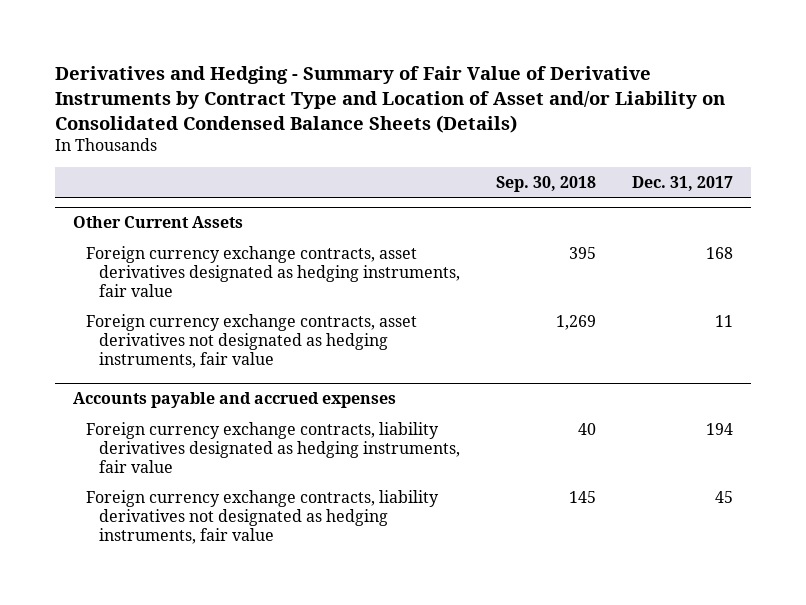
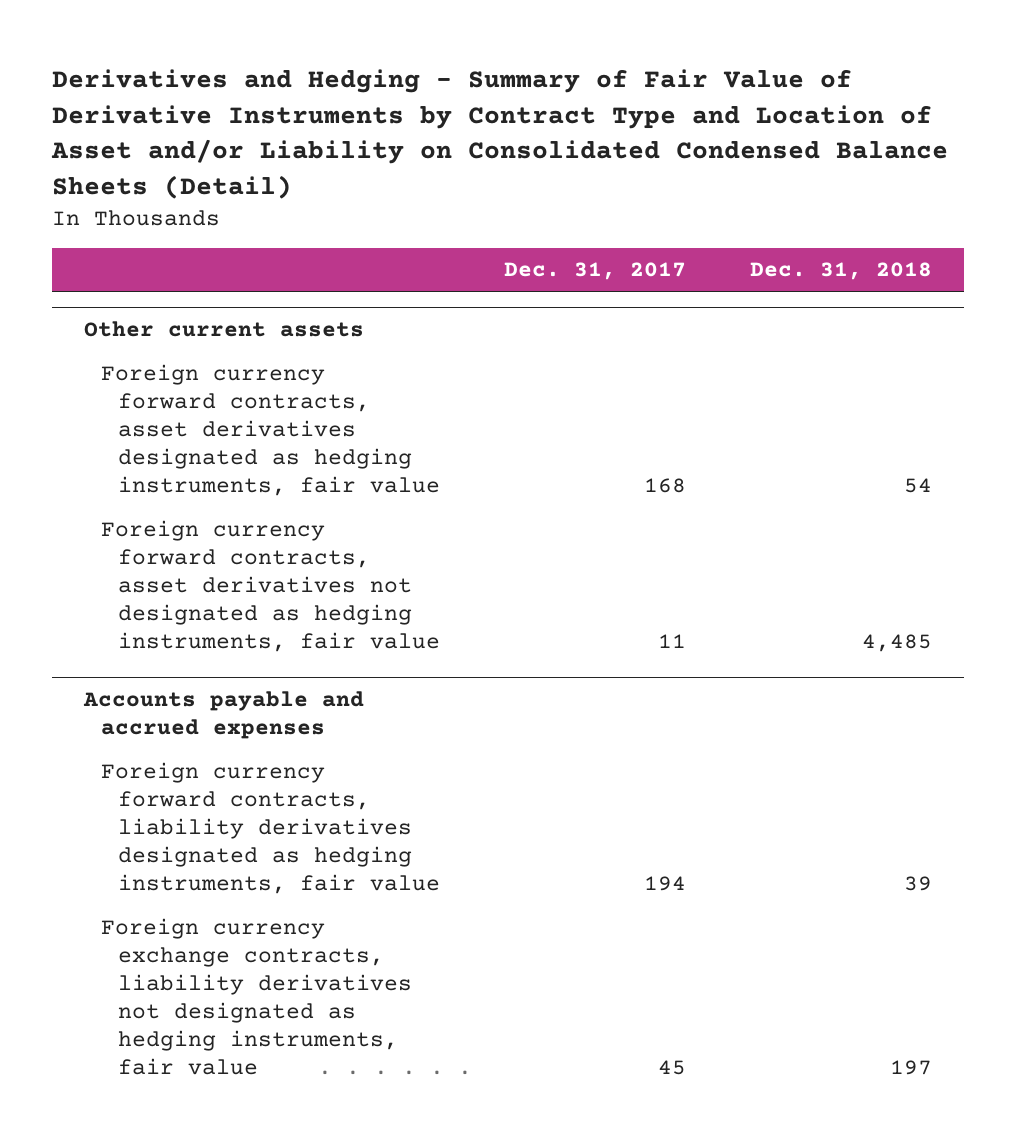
- Derivatives and Hedging - Summary of Fair Value of Derivative Instruments by Contract Type and Location of Asset and/or Liability on Consolidated Condensed Balance Sheets (Details)
+ Derivatives and Hedging - Summary of Fair Value of Derivative Instruments by Contract Type and Location of Asset and/or Liability on Consolidated Condensed Balance Sheets (Detail)
- | Sep. 30, 2018 | Dec. 31, 2017
+ | Dec. 31, 2017 | Dec. 31, 2018
- Other Current Assets
- Foreign currency exchange contracts, asset derivatives designated as hedging instruments, fair value | 395 | 168
- Foreign currency exchange contracts, asset derivatives not designated as hedging instruments, fair value | 1,269 | 11
+ Other current assets
+ Foreign currency forward contracts, asset derivatives designated as hedging instruments, fair value | 168 | 54
+ Foreign currency forward contracts, asset derivatives not designated as hedging instruments, fair value | 11 | 4,485
@ Accounts payable and accrued expenses
- Foreign currency exchange contracts, liability derivatives designated as hedging instruments, fair value | 40 | 194
+ Foreign currency forward contracts, liability derivatives designated as hedging instruments, fair value | 194 | 39

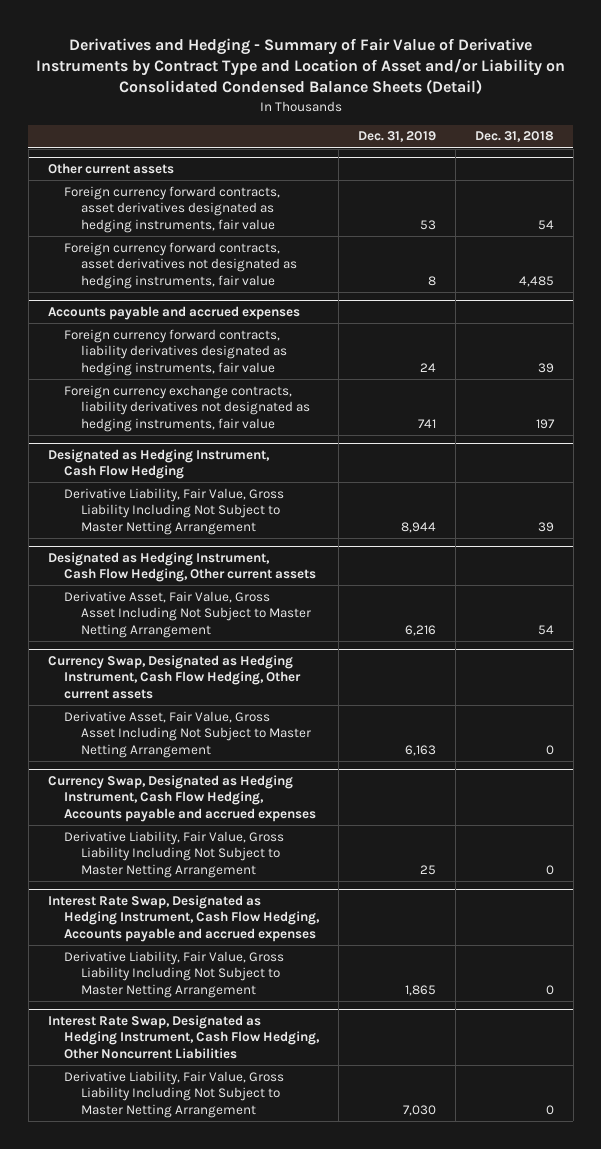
- | Dec. 31, 2017 | Dec. 31, 2018
+ | Dec. 31, 2019 | Dec. 31, 2018
+ Designated as Hedging Instrument, Cash Flow Hedging
+ Derivative Liability, Fair Value, Gross Liability Including Not Subject to Master Netting Arrangement | 8,944 | 39
+ Designated as Hedging Instrument, Cash Flow Hedging, Other current assets
+ Derivative Asset, Fair Value, Gross Asset Including Not Subject to Master Netting Arrangement | 6,216 | 54
+ Currency Swap, Designated as Hedging Instrument, Cash Flow Hedging, Other current assets
+ Derivative Asset, Fair Value, Gross Asset Including Not Subject to Master Netting Arrangement | 6,163 | 0
+ Currency Swap, Designated as Hedging Instrument, Cash Flow Hedging, Accounts payable and accrued expenses
+ Derivative Liability, Fair Value, Gross Liability Including Not Subject to Master Netting Arrangement | 25 | 0
+ Interest Rate Swap, Designated as Hedging Instrument, Cash Flow Hedging, Accounts payable and accrued expenses
+ Derivative Liability, Fair Value, Gross Liability Including Not Subject to Master Netting Arrangement | 1,865 | 0
+ Interest Rate Swap, Designated as Hedging Instrument, Cash Flow Hedging, Other Noncurrent Liabilities
+ Derivative Liability, Fair Value, Gross Liability Including Not Subject to Master Netting Arrangement | 7,030 | 0

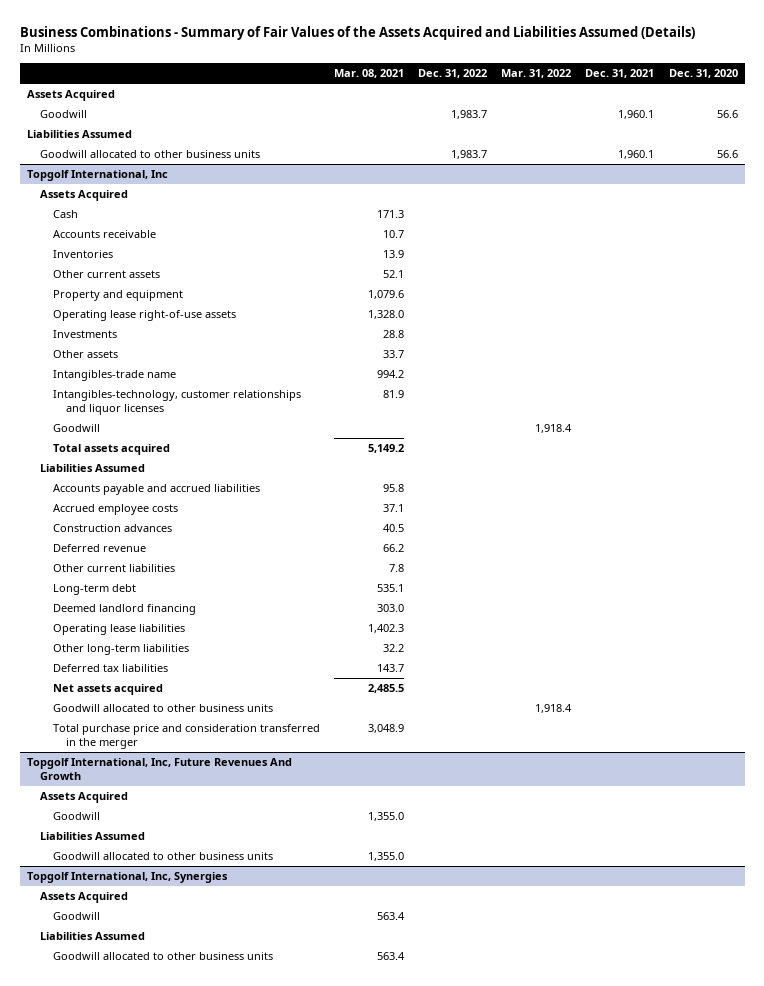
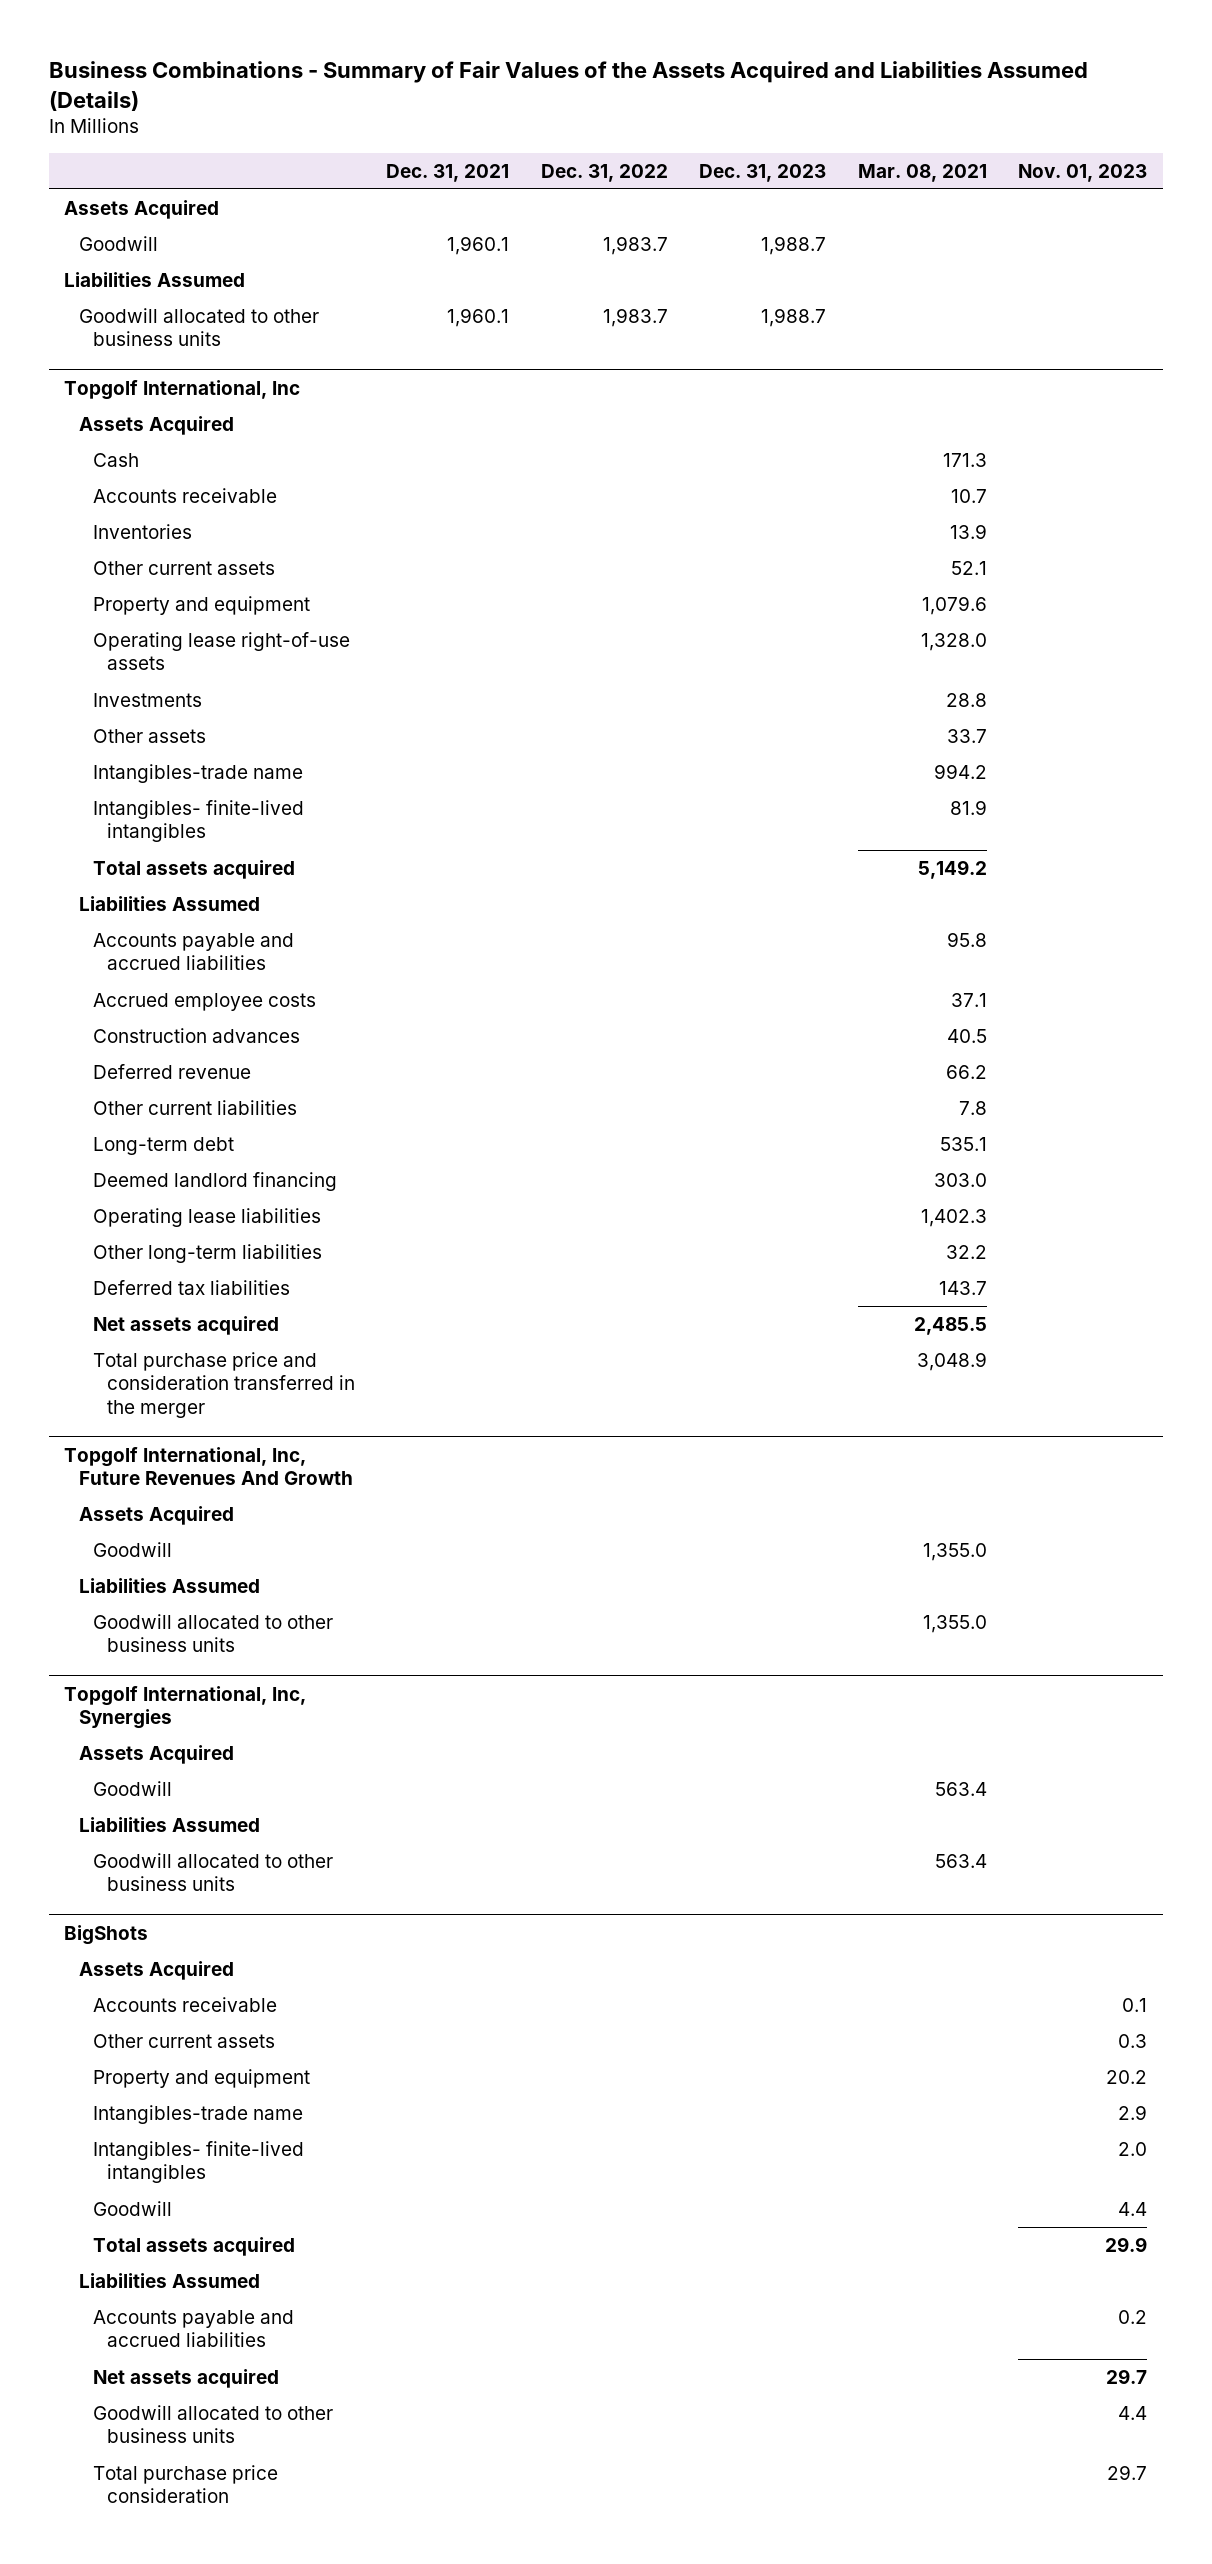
- | Mar. 08, 2021 | Dec. 31, 2022 | Mar. 31, 2022 | Dec. 31, 2021 | Dec. 31, 2020
+ | Dec. 31, 2021 | Dec. 31, 2022 | Dec. 31, 2023 | Mar. 08, 2021 | Nov. 01, 2023
@ Topgolf International, Inc
- Intangibles-technology, customer relationships and liquor licenses | 81.9 | | | |
- Goodwill | | | 1,918.4 | |
+ Intangibles- finite-lived intangibles | | | | 81.9 |
- Goodwill allocated to other business units | | | 1,918.4 | |
+ BigShots
+ Assets Acquired
+ Accounts receivable | | | | | 0.1
+ Other current assets | | | | | 0.3
+ Property and equipment | | | | | 20.2
+ Intangibles-trade name | | | | | 2.9
+ Intangibles- finite-lived intangibles | | | | | 2.0
+ Goodwill | | | | | 4.4
+ Total assets acquired | | | | | 29.9
+ Liabilities Assumed
+ Accounts payable and accrued liabilities | | | | | 0.2
+ Net assets acquired | | | | | 29.7
+ Goodwill allocated to other business units | | | | | 4.4
+ Total purchase price consideration | | | | | 29.7

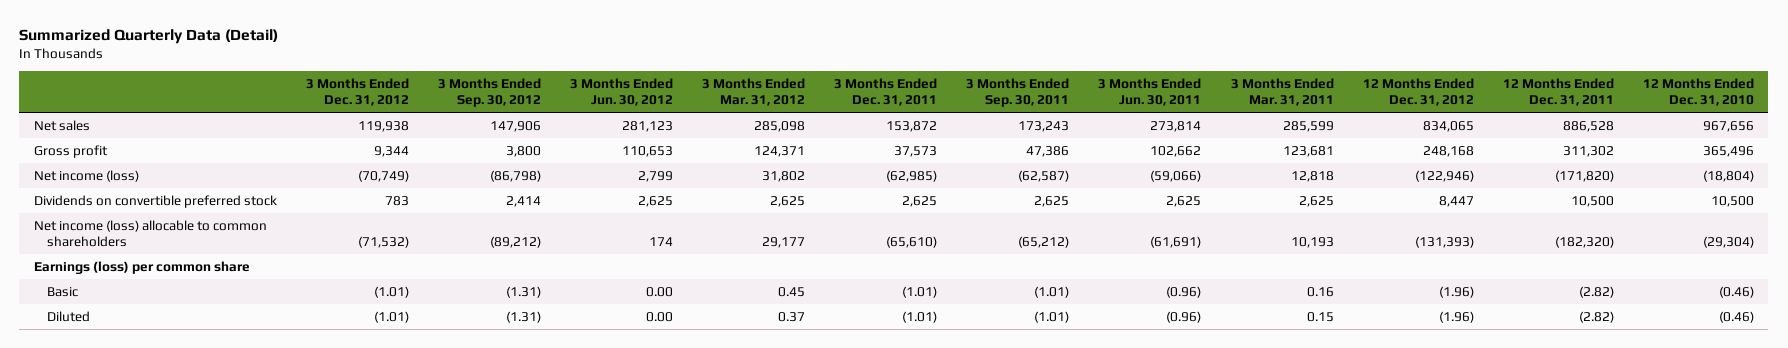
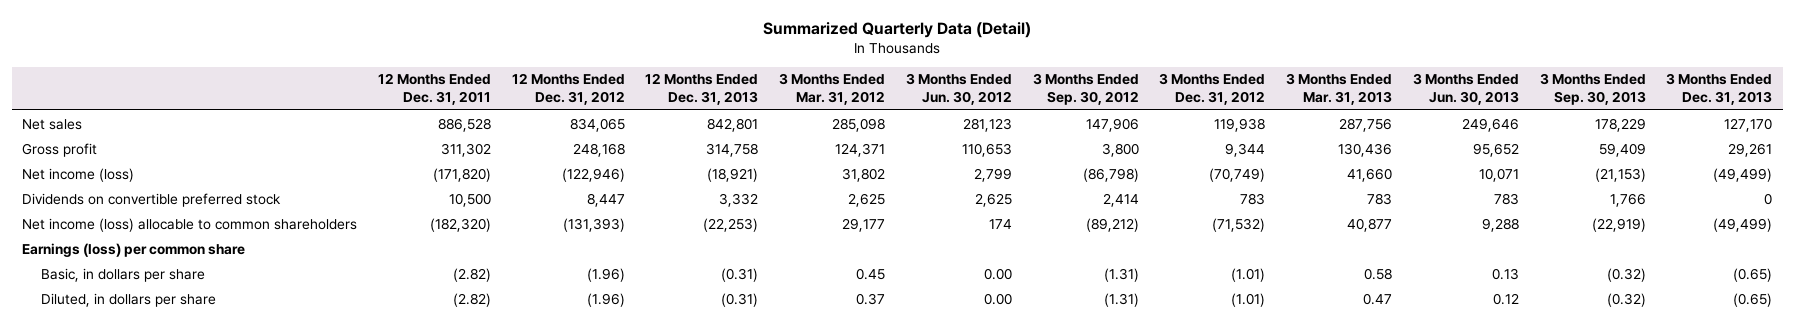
- | 3 Months Ended Dec. 31, 2012 | 3 Months Ended Sep. 30, 2012 | 3 Months Ended Jun. 30, 2012 | 3 Months Ended Mar. 31, 2012 | 3 Months Ended Dec. 31, 2011 | 3 Months Ended Sep. 30, 2011 | 3 Months Ended Jun. 30, 2011 | 3 Months Ended Mar. 31, 2011 | 12 Months Ended Dec. 31, 2012 | 12 Months Ended Dec. 31, 2011 | 12 Months Ended Dec. 31, 2010
+ | 12 Months Ended Dec. 31, 2011 | 12 Months Ended Dec. 31, 2012 | 12 Months Ended Dec. 31, 2013 | 3 Months Ended Mar. 31, 2012 | 3 Months Ended Jun. 30, 2012 | 3 Months Ended Sep. 30, 2012 | 3 Months Ended Dec. 31, 2012 | 3 Months Ended Mar. 31, 2013 | 3 Months Ended Jun. 30, 2013 | 3 Months Ended Sep. 30, 2013 | 3 Months Ended Dec. 31, 2013
- Basic | (1.01) | (1.31) | 0.00 | 0.45 | (1.01) | (1.01) | (0.96) | 0.16 | (1.96) | (2.82) | (0.46)
- Diluted | (1.01) | (1.31) | 0.00 | 0.37 | (1.01) | (1.01) | (0.96) | 0.15 | (1.96) | (2.82) | (0.46)
+ Basic, in dollars per share | (2.82) | (1.96) | (0.31) | 0.45 | 0.00 | (1.31) | (1.01) | 0.58 | 0.13 | (0.32) | (0.65)
+ Diluted, in dollars per share | (2.82) | (1.96) | (0.31) | 0.37 | 0.00 | (1.31) | (1.01) | 0.47 | 0.12 | (0.32) | (0.65)

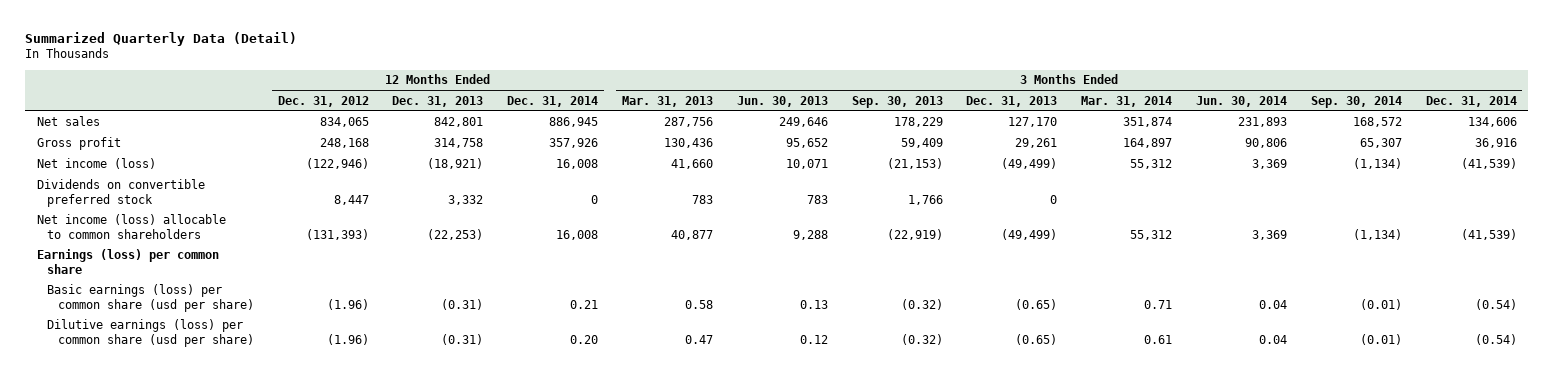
- | 12 Months Ended Dec. 31, 2011 | 12 Months Ended Dec. 31, 2012 | 12 Months Ended Dec. 31, 2013 | 3 Months Ended Mar. 31, 2012 | 3 Months Ended Jun. 30, 2012 | 3 Months Ended Sep. 30, 2012 | 3 Months Ended Dec. 31, 2012 | 3 Months Ended Mar. 31, 2013 | 3 Months Ended Jun. 30, 2013 | 3 Months Ended Sep. 30, 2013 | 3 Months Ended Dec. 31, 2013
+ | 12 Months Ended Dec. 31, 2012 | 12 Months Ended Dec. 31, 2013 | 12 Months Ended Dec. 31, 2014 | 3 Months Ended Mar. 31, 2013 | 3 Months Ended Jun. 30, 2013 | 3 Months Ended Sep. 30, 2013 | 3 Months Ended Dec. 31, 2013 | 3 Months Ended Mar. 31, 2014 | 3 Months Ended Jun. 30, 2014 | 3 Months Ended Sep. 30, 2014 | 3 Months Ended Dec. 31, 2014
- Basic, in dollars per share | (2.82) | (1.96) | (0.31) | 0.45 | 0.00 | (1.31) | (1.01) | 0.58 | 0.13 | (0.32) | (0.65)
- Diluted, in dollars per share | (2.82) | (1.96) | (0.31) | 0.37 | 0.00 | (1.31) | (1.01) | 0.47 | 0.12 | (0.32) | (0.65)
+ Basic earnings (loss) per common share (usd per share) | (1.96) | (0.31) | 0.21 | 0.58 | 0.13 | (0.32) | (0.65) | 0.71 | 0.04 | (0.01) | (0.54)
+ Dilutive earnings (loss) per common share (usd per share) | (1.96) | (0.31) | 0.20 | 0.47 | 0.12 | (0.32) | (0.65) | 0.61 | 0.04 | (0.01) | (0.54)

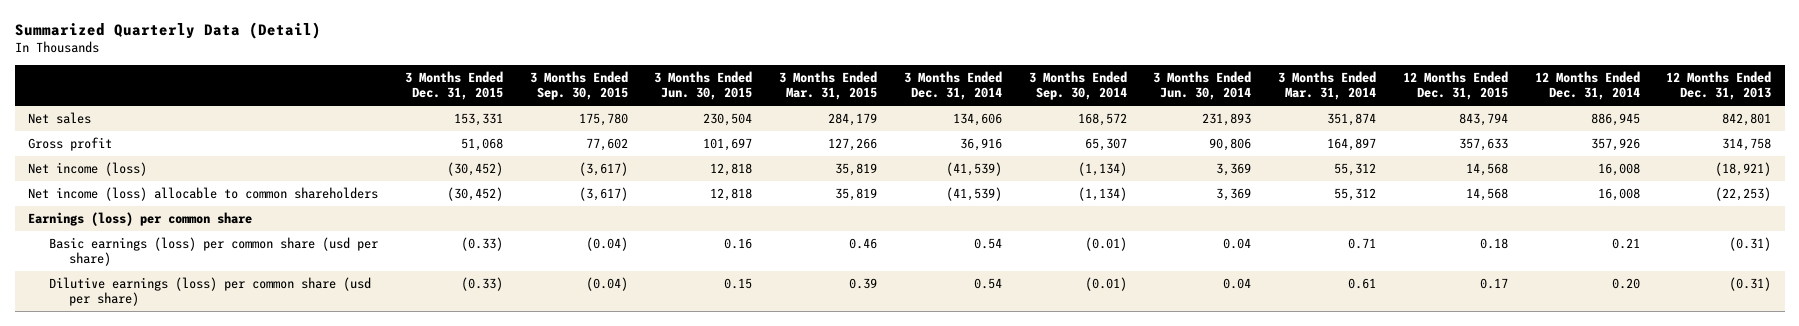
- | 12 Months Ended Dec. 31, 2012 | 12 Months Ended Dec. 31, 2013 | 12 Months Ended Dec. 31, 2014 | 3 Months Ended Mar. 31, 2013 | 3 Months Ended Jun. 30, 2013 | 3 Months Ended Sep. 30, 2013 | 3 Months Ended Dec. 31, 2013 | 3 Months Ended Mar. 31, 2014 | 3 Months Ended Jun. 30, 2014 | 3 Months Ended Sep. 30, 2014 | 3 Months Ended Dec. 31, 2014
+ | 3 Months Ended Dec. 31, 2015 | 3 Months Ended Sep. 30, 2015 | 3 Months Ended Jun. 30, 2015 | 3 Months Ended Mar. 31, 2015 | 3 Months Ended Dec. 31, 2014 | 3 Months Ended Sep. 30, 2014 | 3 Months Ended Jun. 30, 2014 | 3 Months Ended Mar. 31, 2014 | 12 Months Ended Dec. 31, 2015 | 12 Months Ended Dec. 31, 2014 | 12 Months Ended Dec. 31, 2013
- Dividends on convertible preferred stock | 8,447 | 3,332 | 0 | 783 | 783 | 1,766 | 0 | | | |
- Basic earnings (loss) per common share (usd per share) | (1.96) | (0.31) | 0.21 | 0.58 | 0.13 | (0.32) | (0.65) | 0.71 | 0.04 | (0.01) | (0.54)
- Dilutive earnings (loss) per common share (usd per share) | (1.96) | (0.31) | 0.20 | 0.47 | 0.12 | (0.32) | (0.65) | 0.61 | 0.04 | (0.01) | (0.54)
+ Basic earnings (loss) per common share (usd per share) | (0.33) | (0.04) | 0.16 | 0.46 | 0.54 | (0.01) | 0.04 | 0.71 | 0.18 | 0.21 | (0.31)
+ Dilutive earnings (loss) per common share (usd per share) | (0.33) | (0.04) | 0.15 | 0.39 | 0.54 | (0.01) | 0.04 | 0.61 | 0.17 | 0.20 | (0.31)

